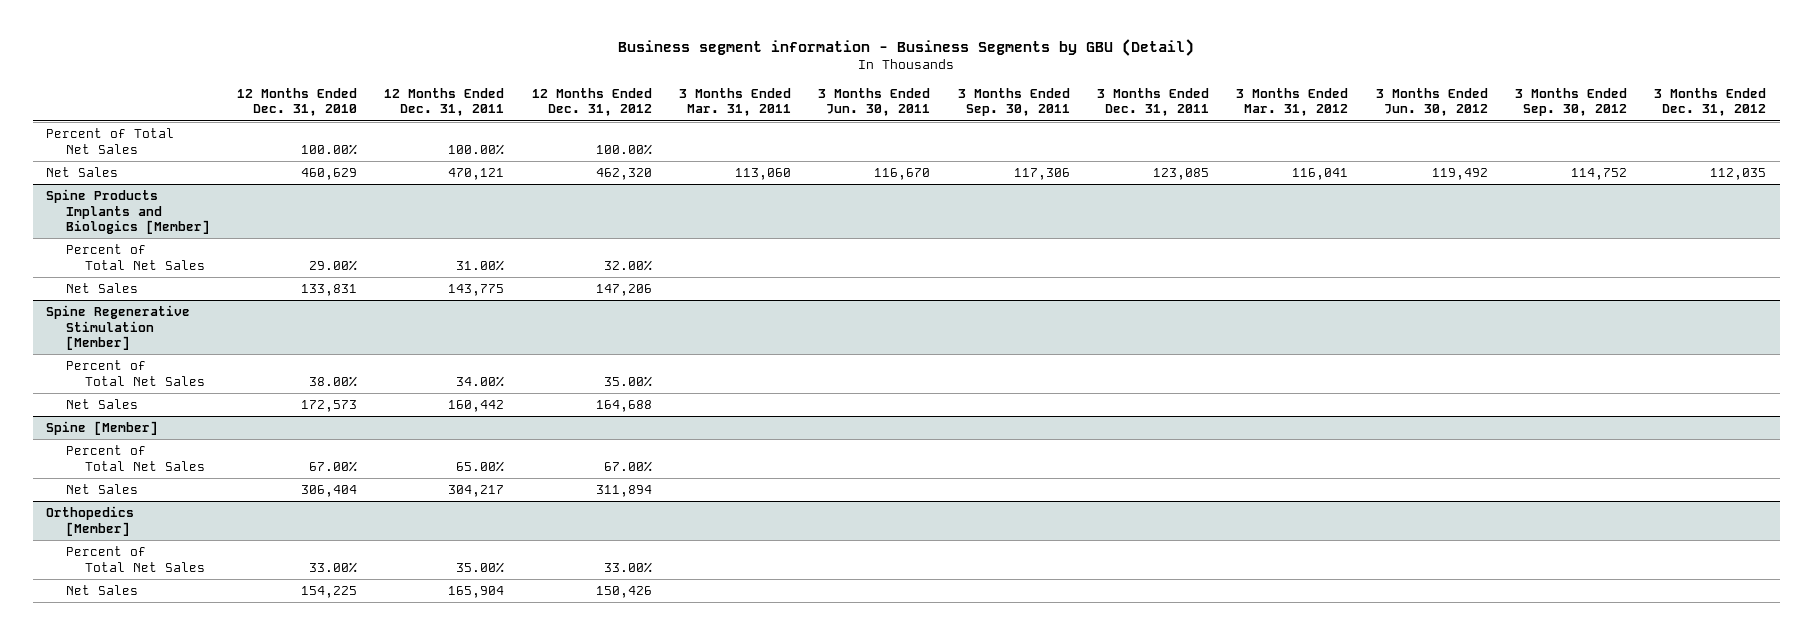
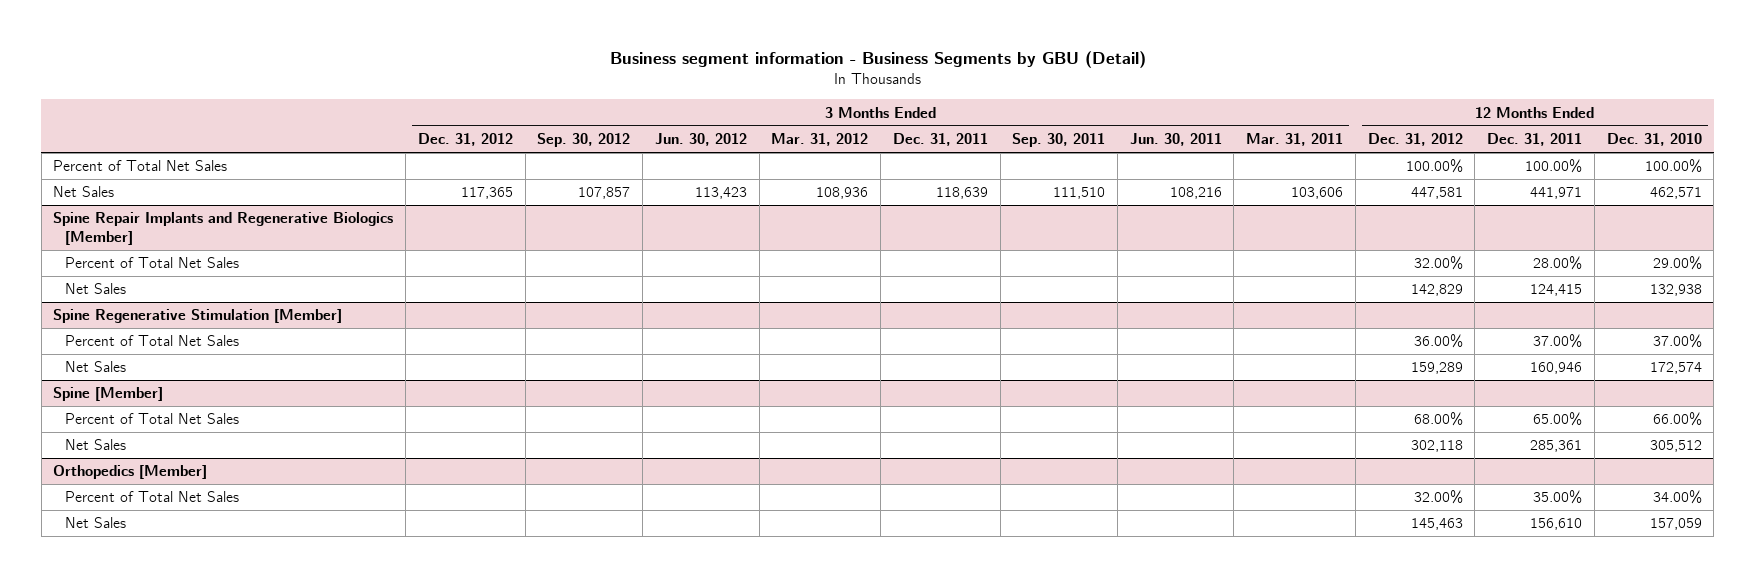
- | 12 Months Ended Dec. 31, 2010 | 12 Months Ended Dec. 31, 2011 | 12 Months Ended Dec. 31, 2012 | 3 Months Ended Mar. 31, 2011 | 3 Months Ended Jun. 30, 2011 | 3 Months Ended Sep. 30, 2011 | 3 Months Ended Dec. 31, 2011 | 3 Months Ended Mar. 31, 2012 | 3 Months Ended Jun. 30, 2012 | 3 Months Ended Sep. 30, 2012 | 3 Months Ended Dec. 31, 2012
+ | 3 Months Ended Dec. 31, 2012 | 3 Months Ended Sep. 30, 2012 | 3 Months Ended Jun. 30, 2012 | 3 Months Ended Mar. 31, 2012 | 3 Months Ended Dec. 31, 2011 | 3 Months Ended Sep. 30, 2011 | 3 Months Ended Jun. 30, 2011 | 3 Months Ended Mar. 31, 2011 | 12 Months Ended Dec. 31, 2012 | 12 Months Ended Dec. 31, 2011 | 12 Months Ended Dec. 31, 2010
- Net Sales | 460,629 | 470,121 | 462,320 | 113,060 | 116,670 | 117,306 | 123,085 | 116,041 | 119,492 | 114,752 | 112,035
- Spine Products Implants and Biologics [Member]
- Percent of Total Net Sales | 29.00% | 31.00% | 32.00% | | | | | | | |
- Net Sales | 133,831 | 143,775 | 147,206 | | | | | | | |
+ Net Sales | 117,365 | 107,857 | 113,423 | 108,936 | 118,639 | 111,510 | 108,216 | 103,606 | 447,581 | 441,971 | 462,571
+ Spine Repair Implants and Regenerative Biologics [Member]
+ Percent of Total Net Sales | | | | | | | | | 32.00% | 28.00% | 29.00%
+ Net Sales | | | | | | | | | 142,829 | 124,415 | 132,938
@ Spine Regenerative Stimulation [Member]
- Percent of Total Net Sales | 38.00% | 34.00% | 35.00% | | | | | | | |
- Net Sales | 172,573 | 160,442 | 164,688 | | | | | | | |
+ Percent of Total Net Sales | | | | | | | | | 36.00% | 37.00% | 37.00%
+ Net Sales | | | | | | | | | 159,289 | 160,946 | 172,574
@ Spine [Member]
- Percent of Total Net Sales | 67.00% | 65.00% | 67.00% | | | | | | | |
- Net Sales | 306,404 | 304,217 | 311,894 | | | | | | | |
+ Percent of Total Net Sales | | | | | | | | | 68.00% | 65.00% | 66.00%
+ Net Sales | | | | | | | | | 302,118 | 285,361 | 305,512
@ Orthopedics [Member]
- Percent of Total Net Sales | 33.00% | 35.00% | 33.00% | | | | | | | |
- Net Sales | 154,225 | 165,904 | 150,426 | | | | | | | |
+ Percent of Total Net Sales | | | | | | | | | 32.00% | 35.00% | 34.00%
+ Net Sales | | | | | | | | | 145,463 | 156,610 | 157,059

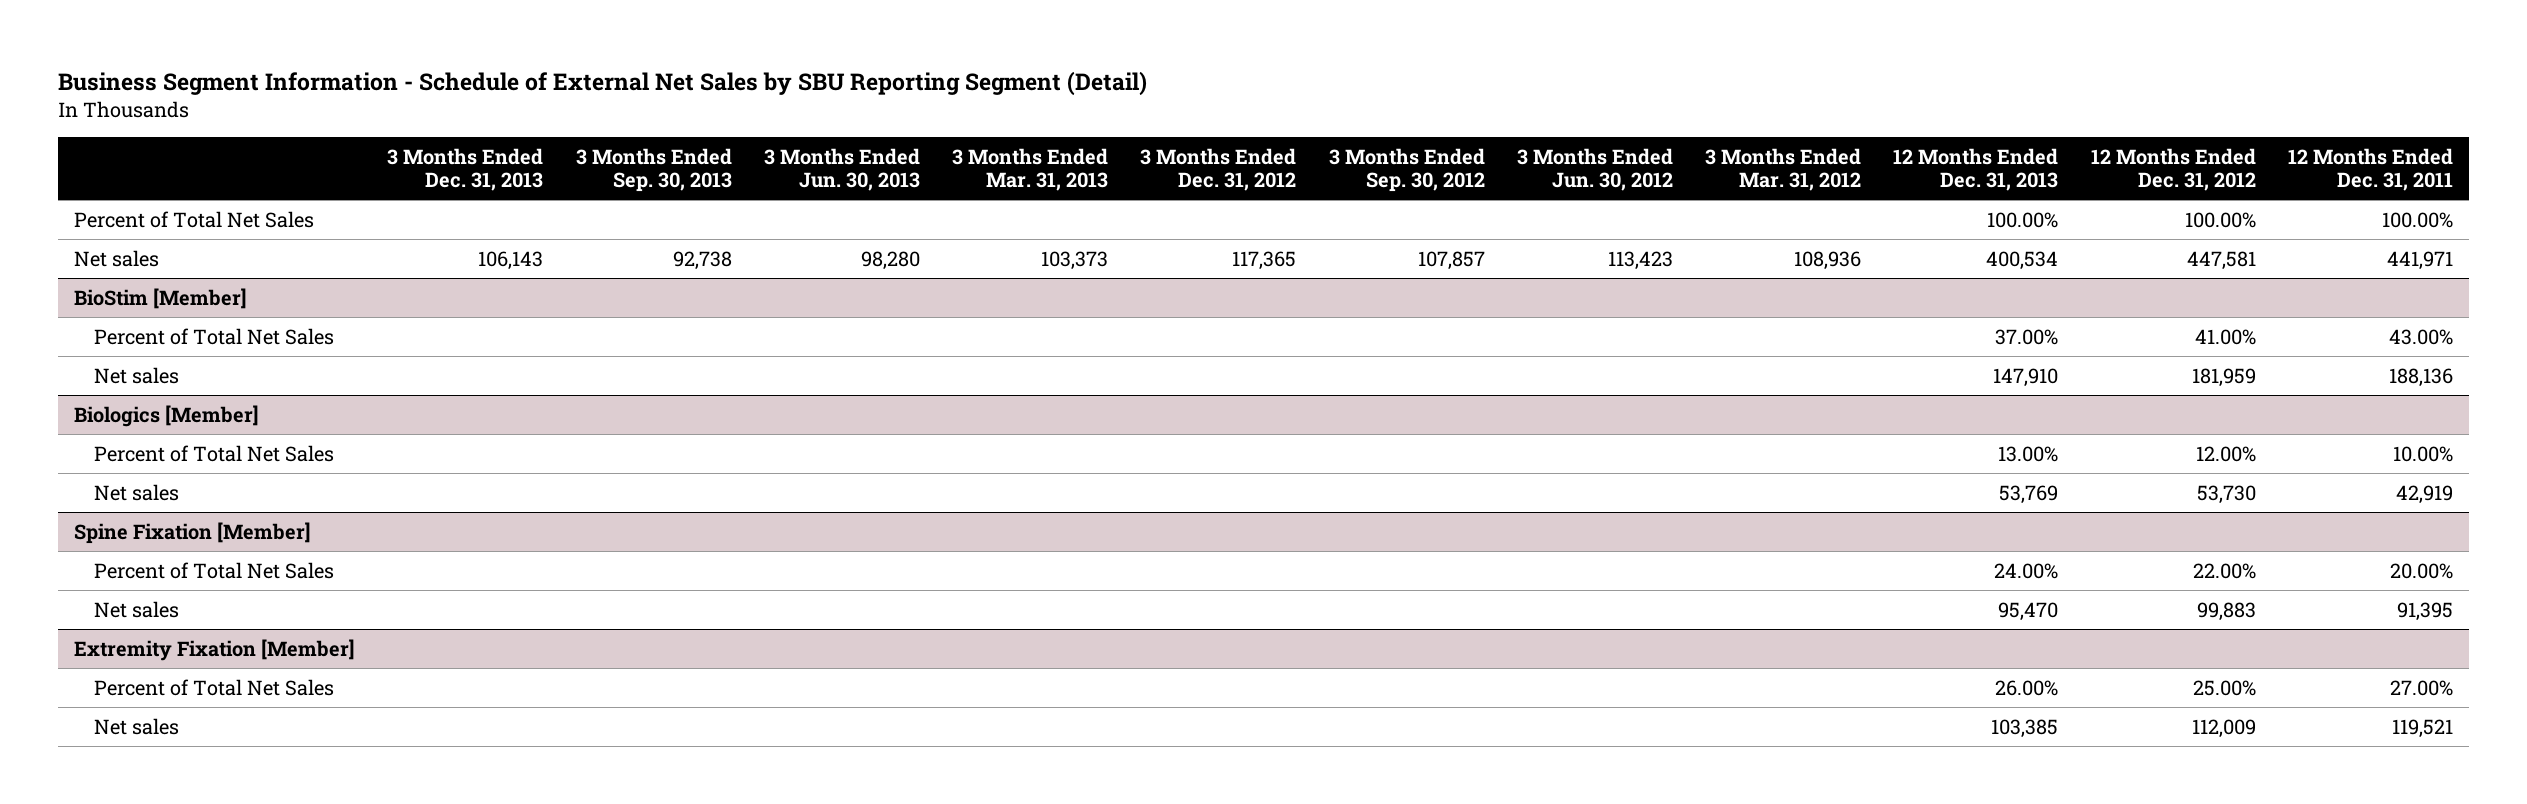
- Business segment information - Business Segments by GBU (Detail)
+ Business Segment Information - Schedule of External Net Sales by SBU Reporting Segment (Detail)
- | 3 Months Ended Dec. 31, 2012 | 3 Months Ended Sep. 30, 2012 | 3 Months Ended Jun. 30, 2012 | 3 Months Ended Mar. 31, 2012 | 3 Months Ended Dec. 31, 2011 | 3 Months Ended Sep. 30, 2011 | 3 Months Ended Jun. 30, 2011 | 3 Months Ended Mar. 31, 2011 | 12 Months Ended Dec. 31, 2012 | 12 Months Ended Dec. 31, 2011 | 12 Months Ended Dec. 31, 2010
+ | 3 Months Ended Dec. 31, 2013 | 3 Months Ended Sep. 30, 2013 | 3 Months Ended Jun. 30, 2013 | 3 Months Ended Mar. 31, 2013 | 3 Months Ended Dec. 31, 2012 | 3 Months Ended Sep. 30, 2012 | 3 Months Ended Jun. 30, 2012 | 3 Months Ended Mar. 31, 2012 | 12 Months Ended Dec. 31, 2013 | 12 Months Ended Dec. 31, 2012 | 12 Months Ended Dec. 31, 2011
- Net Sales | 117,365 | 107,857 | 113,423 | 108,936 | 118,639 | 111,510 | 108,216 | 103,606 | 447,581 | 441,971 | 462,571
- Spine Repair Implants and Regenerative Biologics [Member]
- Percent of Total Net Sales | | | | | | | | | 32.00% | 28.00% | 29.00%
- Net Sales | | | | | | | | | 142,829 | 124,415 | 132,938
- Spine Regenerative Stimulation [Member]
- Percent of Total Net Sales | | | | | | | | | 36.00% | 37.00% | 37.00%
- Net Sales | | | | | | | | | 159,289 | 160,946 | 172,574
- Spine [Member]
- Percent of Total Net Sales | | | | | | | | | 68.00% | 65.00% | 66.00%
- Net Sales | | | | | | | | | 302,118 | 285,361 | 305,512
- Orthopedics [Member]
- Percent of Total Net Sales | | | | | | | | | 32.00% | 35.00% | 34.00%
- Net Sales | | | | | | | | | 145,463 | 156,610 | 157,059
+ Net sales | 106,143 | 92,738 | 98,280 | 103,373 | 117,365 | 107,857 | 113,423 | 108,936 | 400,534 | 447,581 | 441,971
+ BioStim [Member]
+ Percent of Total Net Sales | | | | | | | | | 37.00% | 41.00% | 43.00%
+ Net sales | | | | | | | | | 147,910 | 181,959 | 188,136
+ Biologics [Member]
+ Percent of Total Net Sales | | | | | | | | | 13.00% | 12.00% | 10.00%
+ Net sales | | | | | | | | | 53,769 | 53,730 | 42,919
+ Spine Fixation [Member]
+ Percent of Total Net Sales | | | | | | | | | 24.00% | 22.00% | 20.00%
+ Net sales | | | | | | | | | 95,470 | 99,883 | 91,395
+ Extremity Fixation [Member]
+ Percent of Total Net Sales | | | | | | | | | 26.00% | 25.00% | 27.00%
+ Net sales | | | | | | | | | 103,385 | 112,009 | 119,521

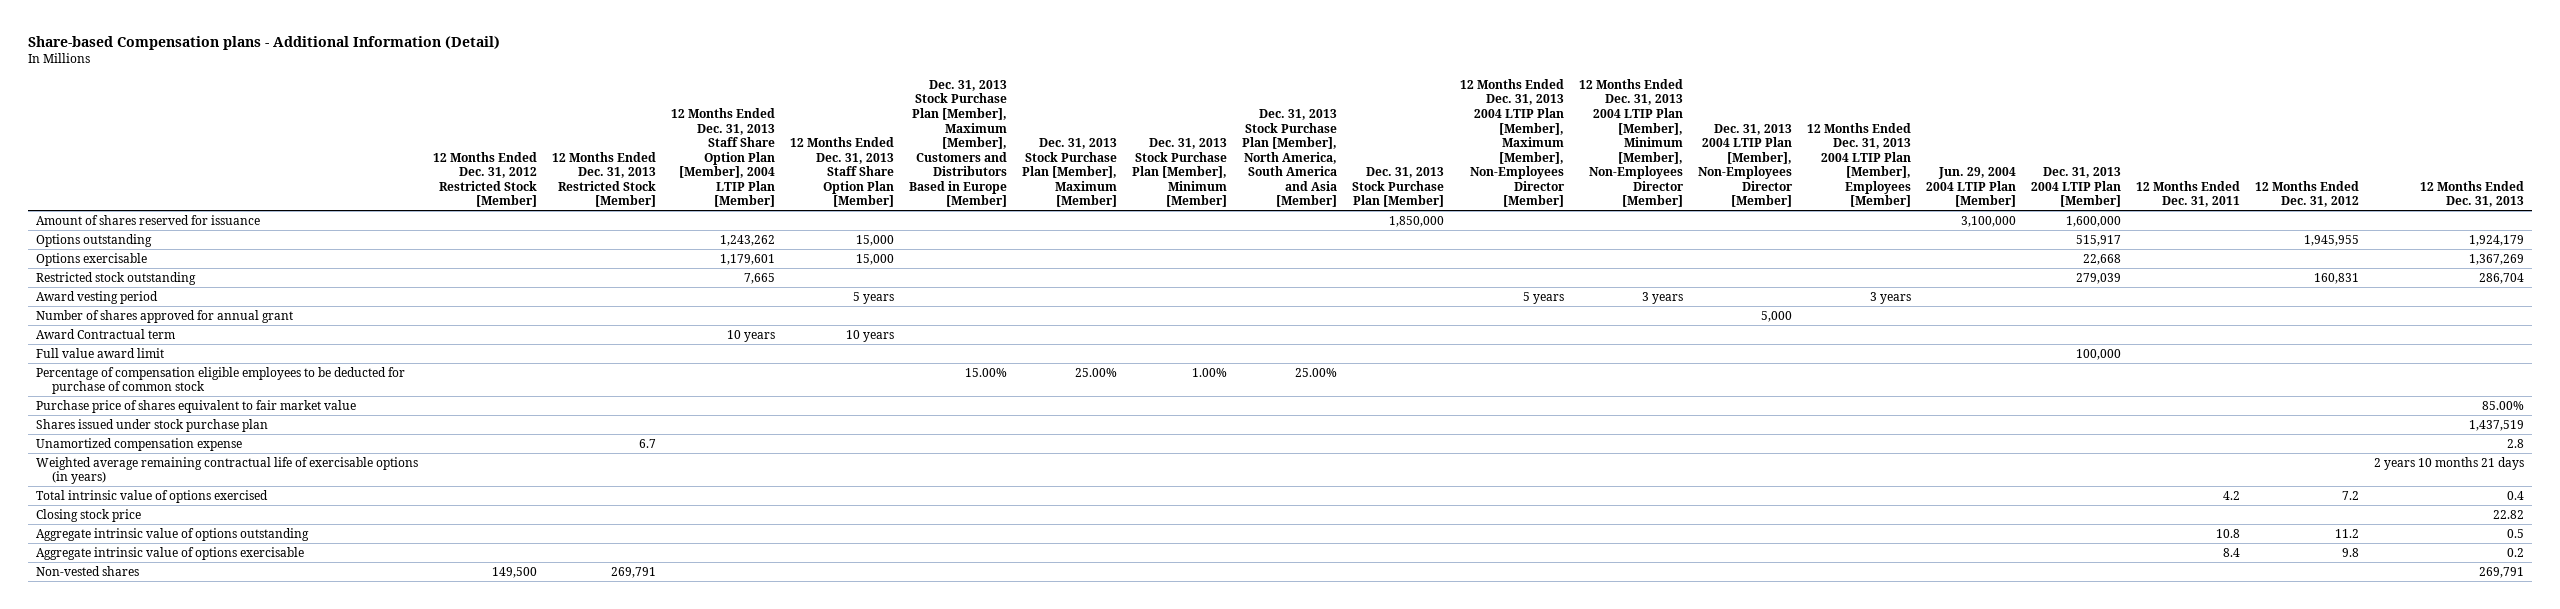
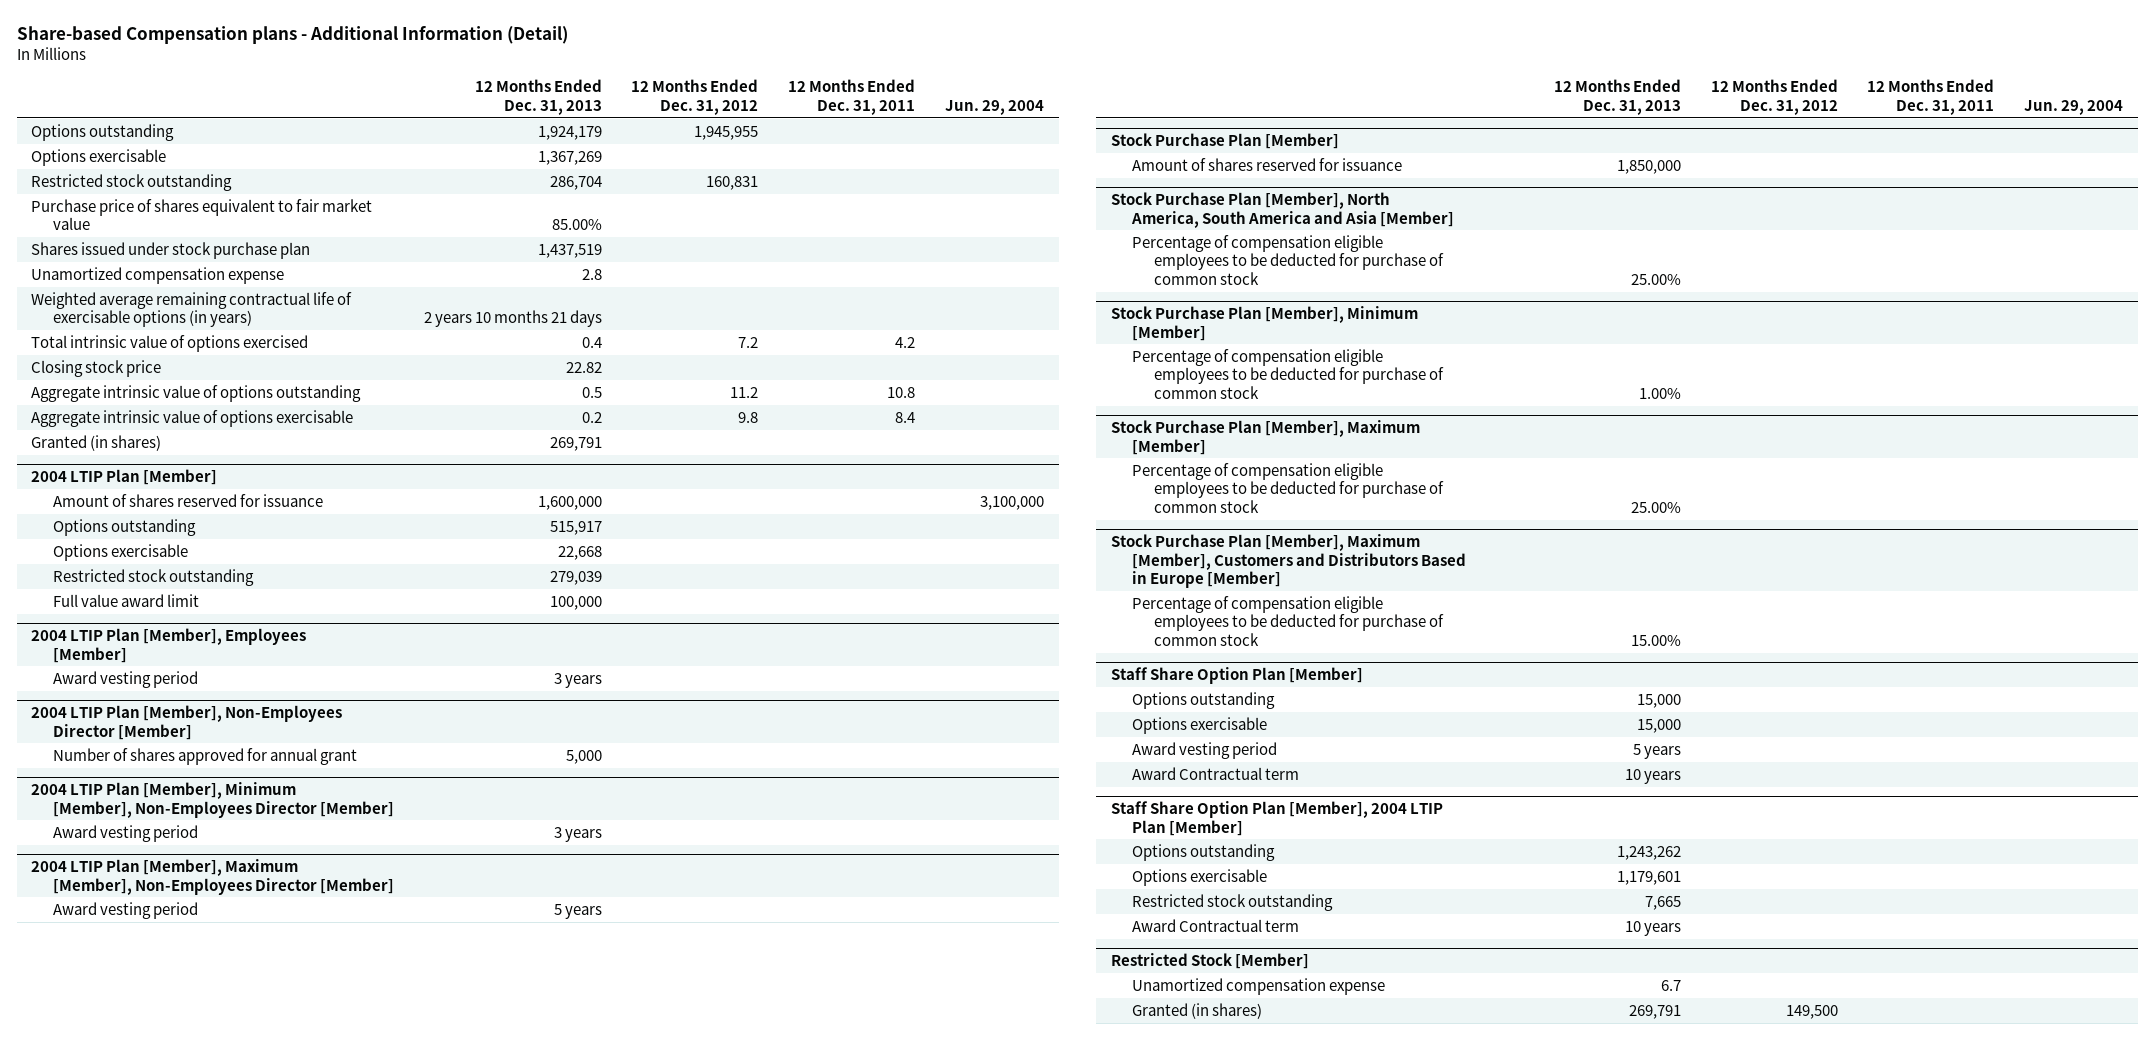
- | 12 Months Ended Dec. 31, 2012 Restricted Stock [Member] | 12 Months Ended Dec. 31, 2013 Restricted Stock [Member] | 12 Months Ended Dec. 31, 2013 Staff Share Option Plan [Member], 2004 LTIP Plan [Member] | 12 Months Ended Dec. 31, 2013 Staff Share Option Plan [Member] | Dec. 31, 2013 Stock Purchase Plan [Member], Maximum [Member], Customers and Distributors Based in Europe [Member] | Dec. 31, 2013 Stock Purchase Plan [Member], Maximum [Member] | Dec. 31, 2013 Stock Purchase Plan [Member], Minimum [Member] | Dec. 31, 2013 Stock Purchase Plan [Member], North America, South America and Asia [Member] | Dec. 31, 2013 Stock Purchase Plan [Member] | 12 Months Ended Dec. 31, 2013 2004 LTIP Plan [Member], Maximum [Member], Non-Employees Director [Member] | 12 Months Ended Dec. 31, 2013 2004 LTIP Plan [Member], Minimum [Member], Non-Employees Director [Member] | Dec. 31, 2013 2004 LTIP Plan [Member], Non-Employees Director [Member] | 12 Months Ended Dec. 31, 2013 2004 LTIP Plan [Member], Employees [Member] | Jun. 29, 2004 2004 LTIP Plan [Member] | Dec. 31, 2013 2004 LTIP Plan [Member] | 12 Months Ended Dec. 31, 2011 | 12 Months Ended Dec. 31, 2012 | 12 Months Ended Dec. 31, 2013
+ | 12 Months Ended Dec. 31, 2013 | 12 Months Ended Dec. 31, 2012 | 12 Months Ended Dec. 31, 2011 | Jun. 29, 2004
- Amount of shares reserved for issuance | | | | | | | | | 1,850,000 | | | | | 3,100,000 | 1,600,000 | | |
- Award vesting period | | | | 5 years | | | | | | 5 years | 3 years | | 3 years | | | | |
- Number of shares approved for annual grant | | | | | | | | | | | | 5,000 | | | | | |
- Award Contractual term | | | 10 years | 10 years | | | | | | | | | | | | | |
- Full value award limit | | | | | | | | | | | | | | | 100,000 | | |
- Percentage of compensation eligible employees to be deducted for purchase of common stock | | | | | 15.00% | 25.00% | 1.00% | 25.00% | | | | | | | | | |
- Non-vested shares | 149,500 | 269,791 | | | | | | | | | | | | | | | | 269,791
+ Granted (in shares) | 269,791 | | |
+ 2004 LTIP Plan [Member]
+ Amount of shares reserved for issuance | 1,600,000 | | | 3,100,000
+ Options outstanding | 515,917 | | |
+ Options exercisable | 22,668 | | |
+ Restricted stock outstanding | 279,039 | | |
+ Full value award limit | 100,000 | | |
+ 2004 LTIP Plan [Member], Employees [Member]
+ Award vesting period | 3 years | | |
+ 2004 LTIP Plan [Member], Non-Employees Director [Member]
+ Number of shares approved for annual grant | 5,000 | | |
+ 2004 LTIP Plan [Member], Minimum [Member], Non-Employees Director [Member]
+ Award vesting period | 3 years | | |
+ 2004 LTIP Plan [Member], Maximum [Member], Non-Employees Director [Member]
+ Award vesting period | 5 years | | |
+ Stock Purchase Plan [Member]
+ Amount of shares reserved for issuance | 1,850,000 | | |
+ Stock Purchase Plan [Member], North America, South America and Asia [Member]
+ Percentage of compensation eligible employees to be deducted for purchase of common stock | 25.00% | | |
+ Stock Purchase Plan [Member], Minimum [Member]
+ Percentage of compensation eligible employees to be deducted for purchase of common stock | 1.00% | | |
+ Stock Purchase Plan [Member], Maximum [Member]
+ Percentage of compensation eligible employees to be deducted for purchase of common stock | 25.00% | | |
+ Stock Purchase Plan [Member], Maximum [Member], Customers and Distributors Based in Europe [Member]
+ Percentage of compensation eligible employees to be deducted for purchase of common stock | 15.00% | | |
+ Staff Share Option Plan [Member]
+ Options outstanding | 15,000 | | |
+ Options exercisable | 15,000 | | |
+ Award vesting period | 5 years | | |
+ Award Contractual term | 10 years | | |
+ Staff Share Option Plan [Member], 2004 LTIP Plan [Member]
+ Options outstanding | 1,243,262 | | |
+ Options exercisable | 1,179,601 | | |
+ Restricted stock outstanding | 7,665 | | |
+ Award Contractual term | 10 years | | |
+ Restricted Stock [Member]
+ Unamortized compensation expense | 6.7 | | |
+ Granted (in shares) | 269,791 | 149,500 | |

